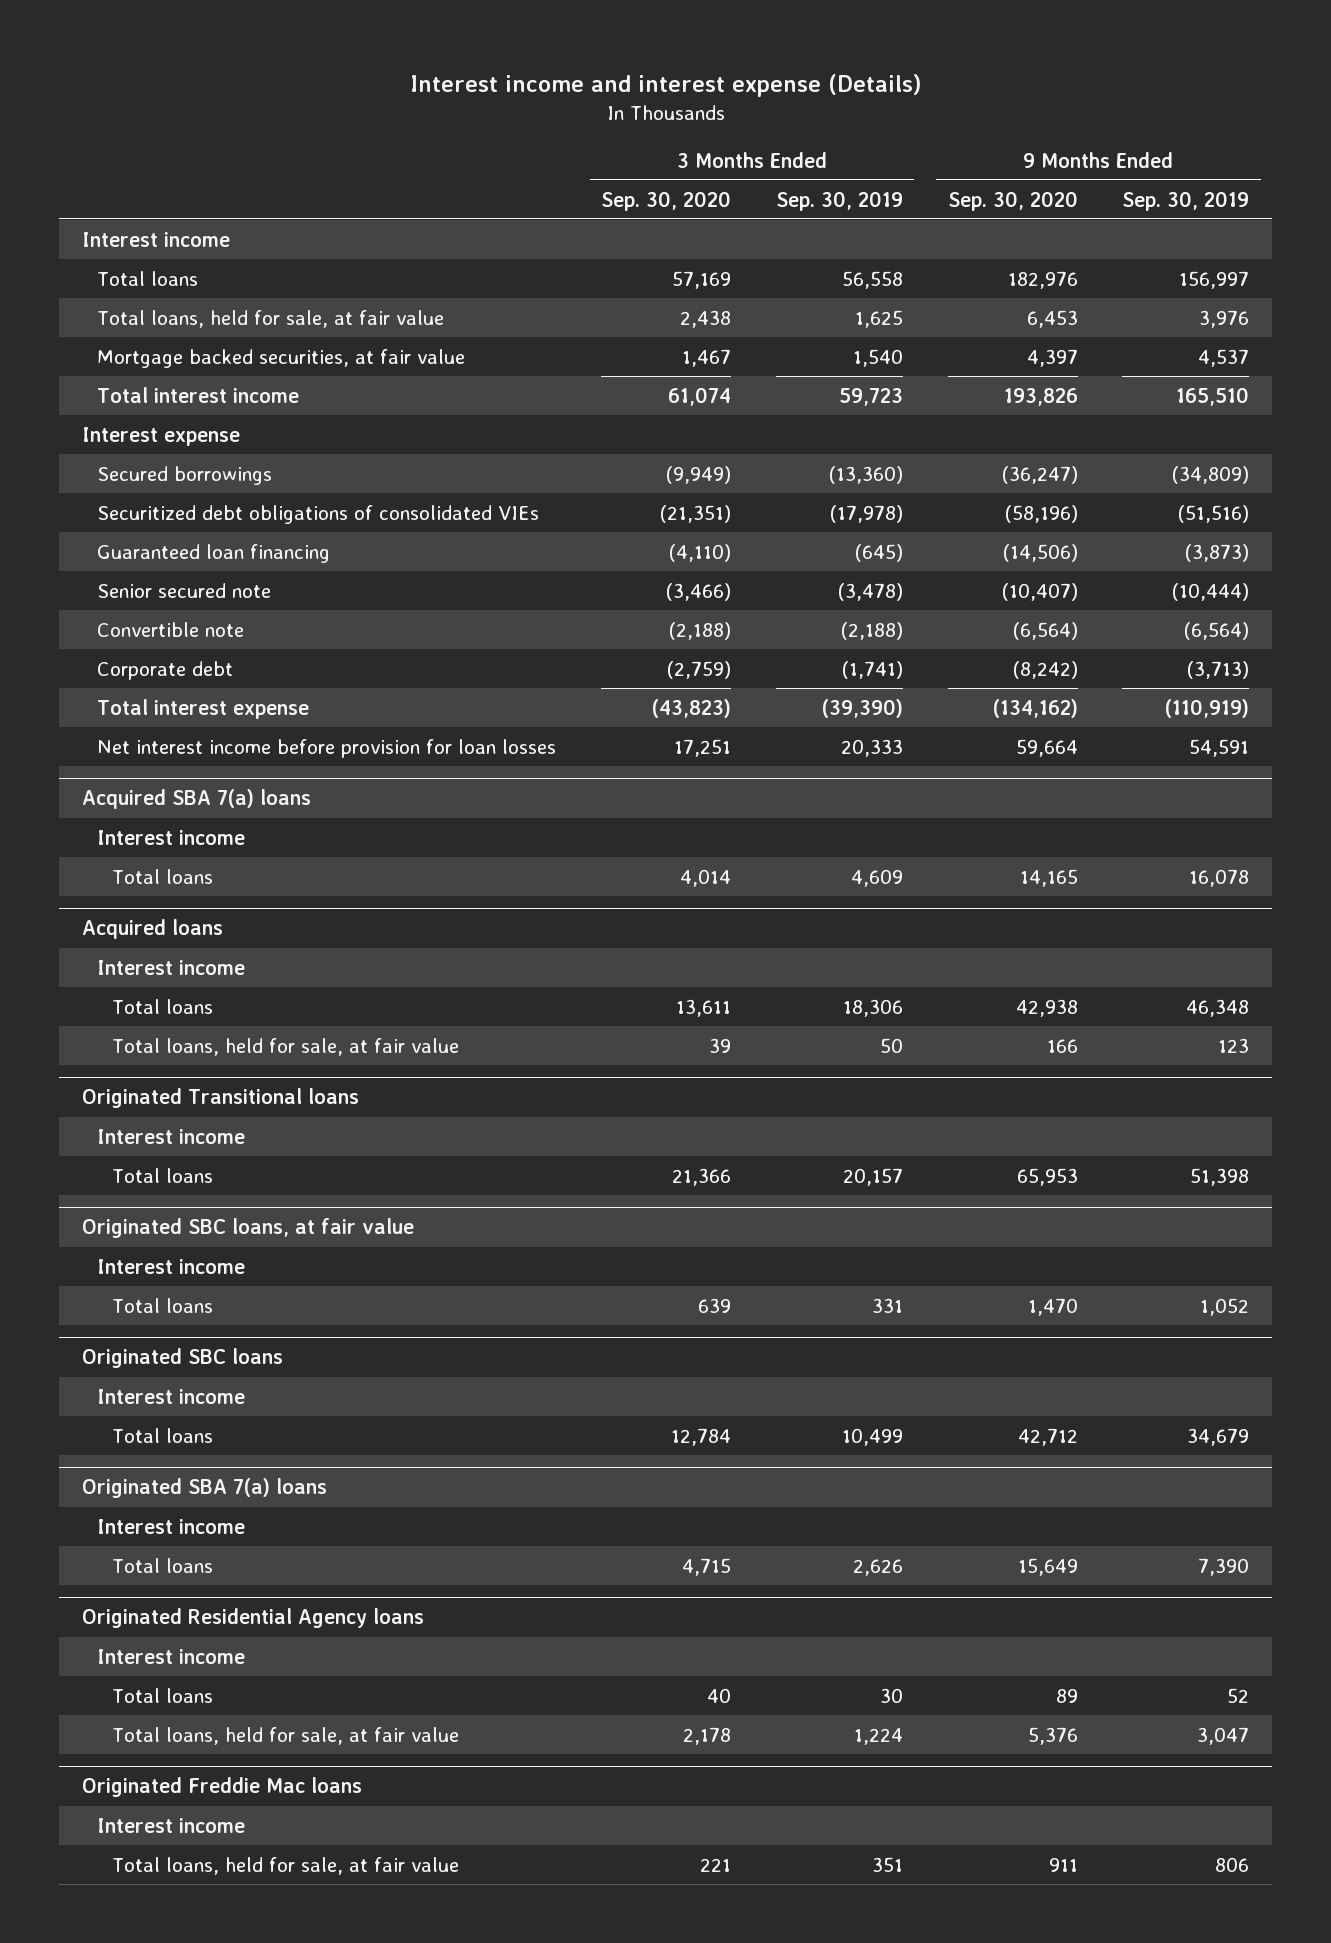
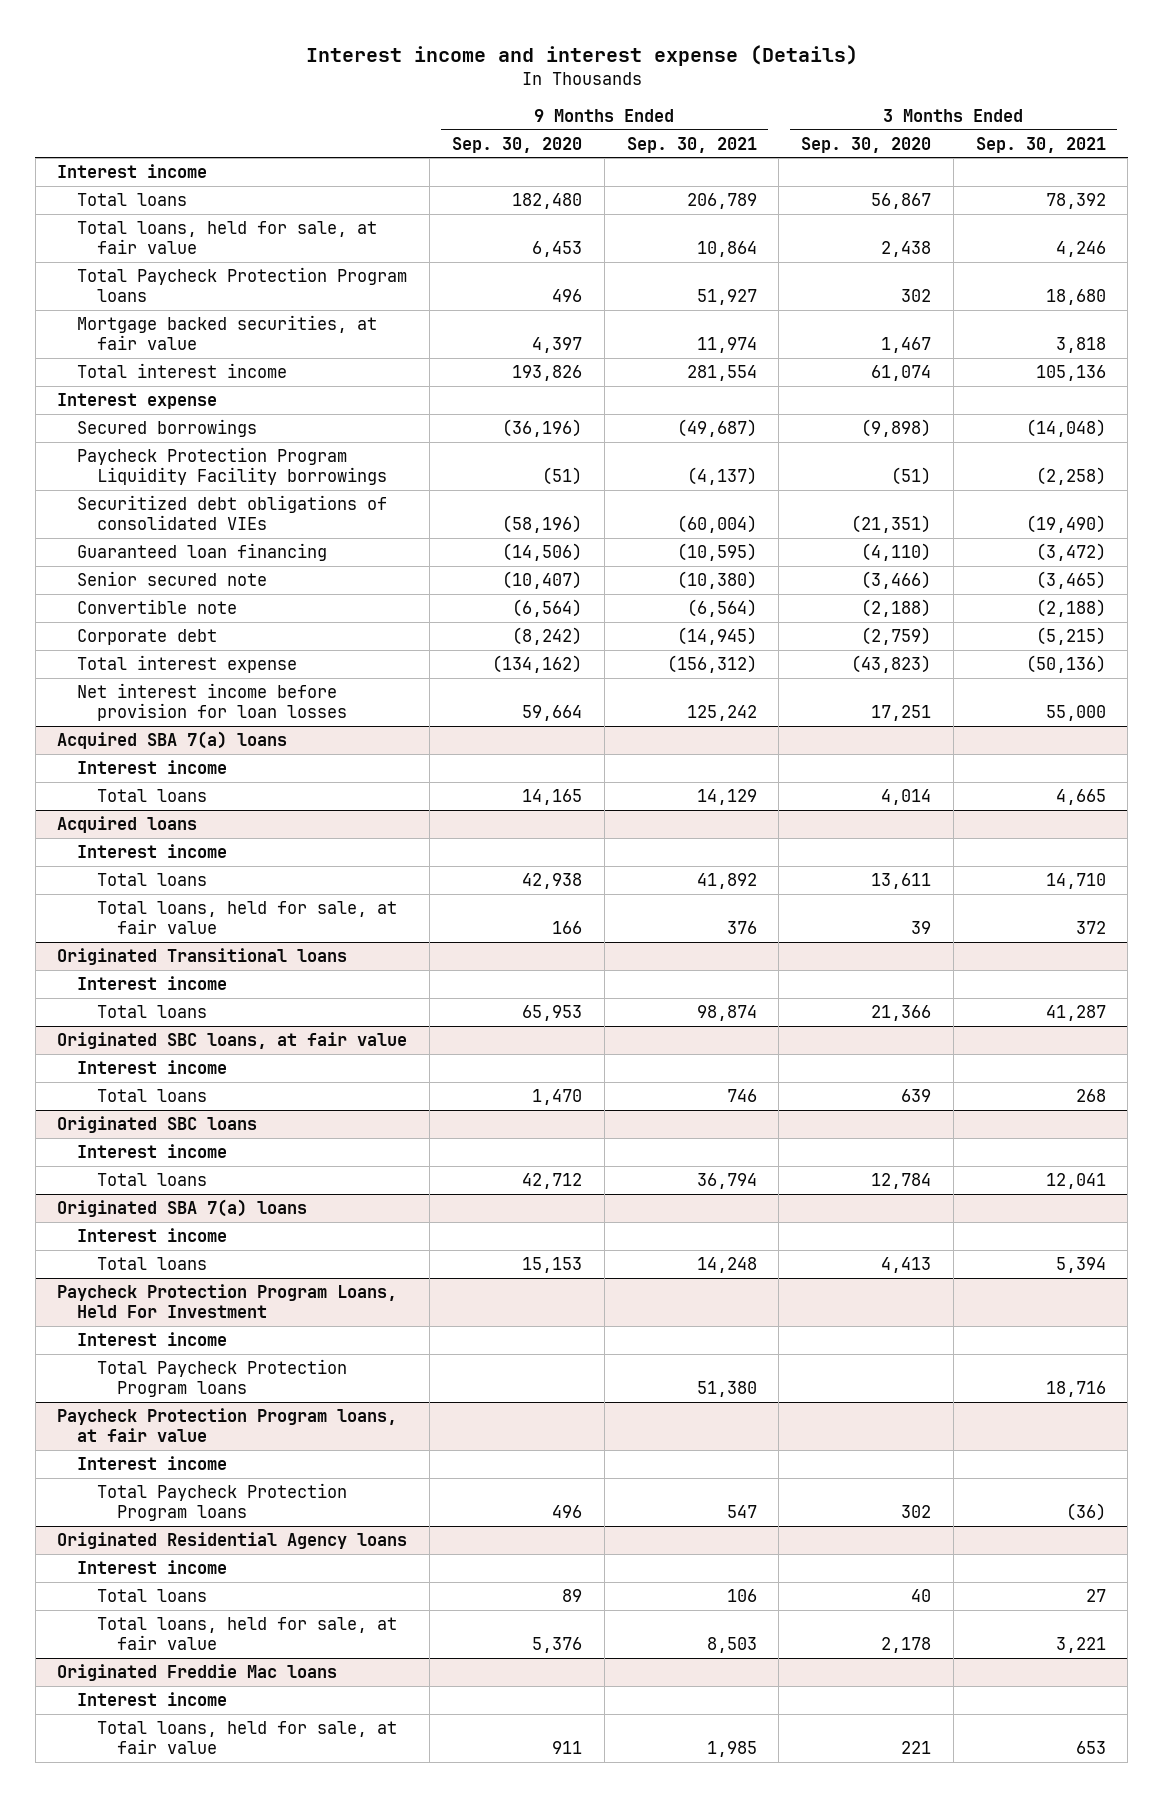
- | 3 Months Ended Sep. 30, 2020 | 3 Months Ended Sep. 30, 2019 | 9 Months Ended Sep. 30, 2020 | 9 Months Ended Sep. 30, 2019
+ | 9 Months Ended Sep. 30, 2020 | 9 Months Ended Sep. 30, 2021 | 3 Months Ended Sep. 30, 2020 | 3 Months Ended Sep. 30, 2021
- Total loans | 57,169 | 56,558 | 182,976 | 156,997
+ Total loans | 182,480 | 206,789 | 56,867 | 78,392
+ Total Paycheck Protection Program loans | 496 | 51,927 | 302 | 18,680
- Secured borrowings | (9,949) | (13,360) | (36,247) | (34,809)
+ Secured borrowings | (36,196) | (49,687) | (9,898) | (14,048)
+ Paycheck Protection Program Liquidity Facility borrowings | (51) | (4,137) | (51) | (2,258)
@ Originated SBA 7(a) loans
- Total loans | 4,715 | 2,626 | 15,649 | 7,390
+ Total loans | 15,153 | 14,248 | 4,413 | 5,394
+ Paycheck Protection Program Loans, Held For Investment
+ Interest income
+ Total Paycheck Protection Program loans | | 51,380 | | 18,716
+ Paycheck Protection Program loans, at fair value
+ Interest income
+ Total Paycheck Protection Program loans | 496 | 547 | 302 | (36)

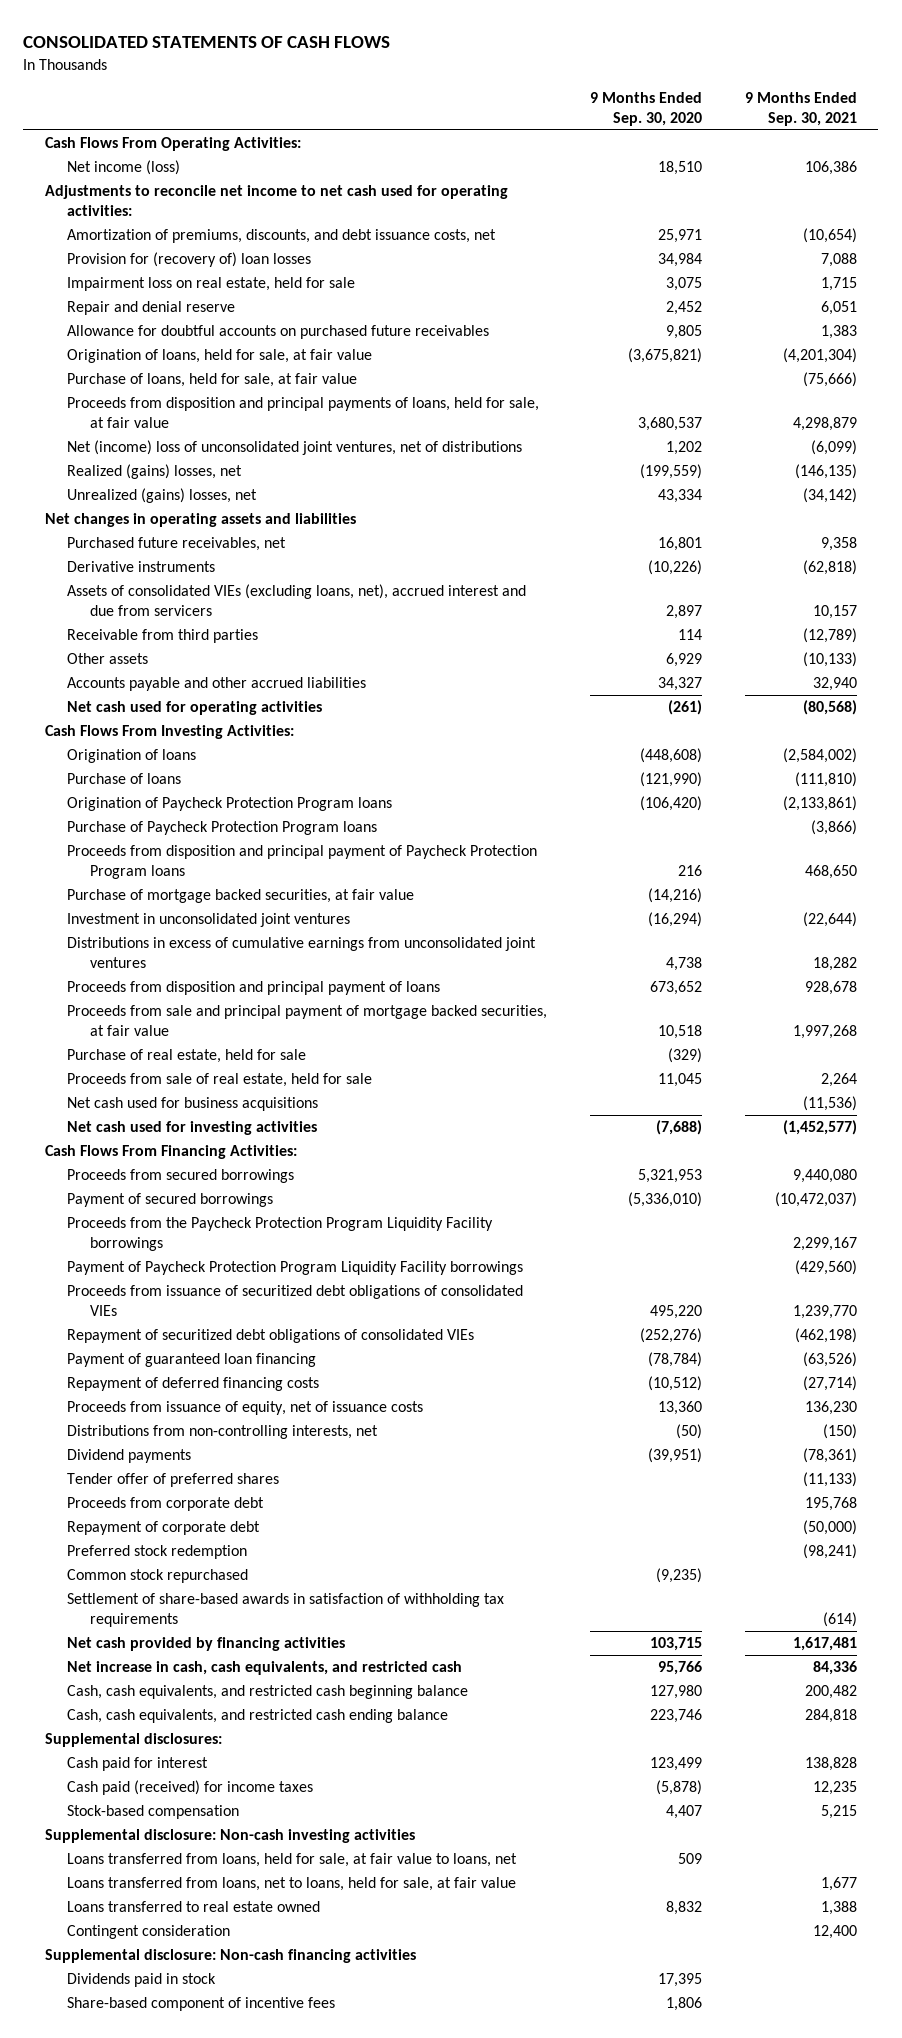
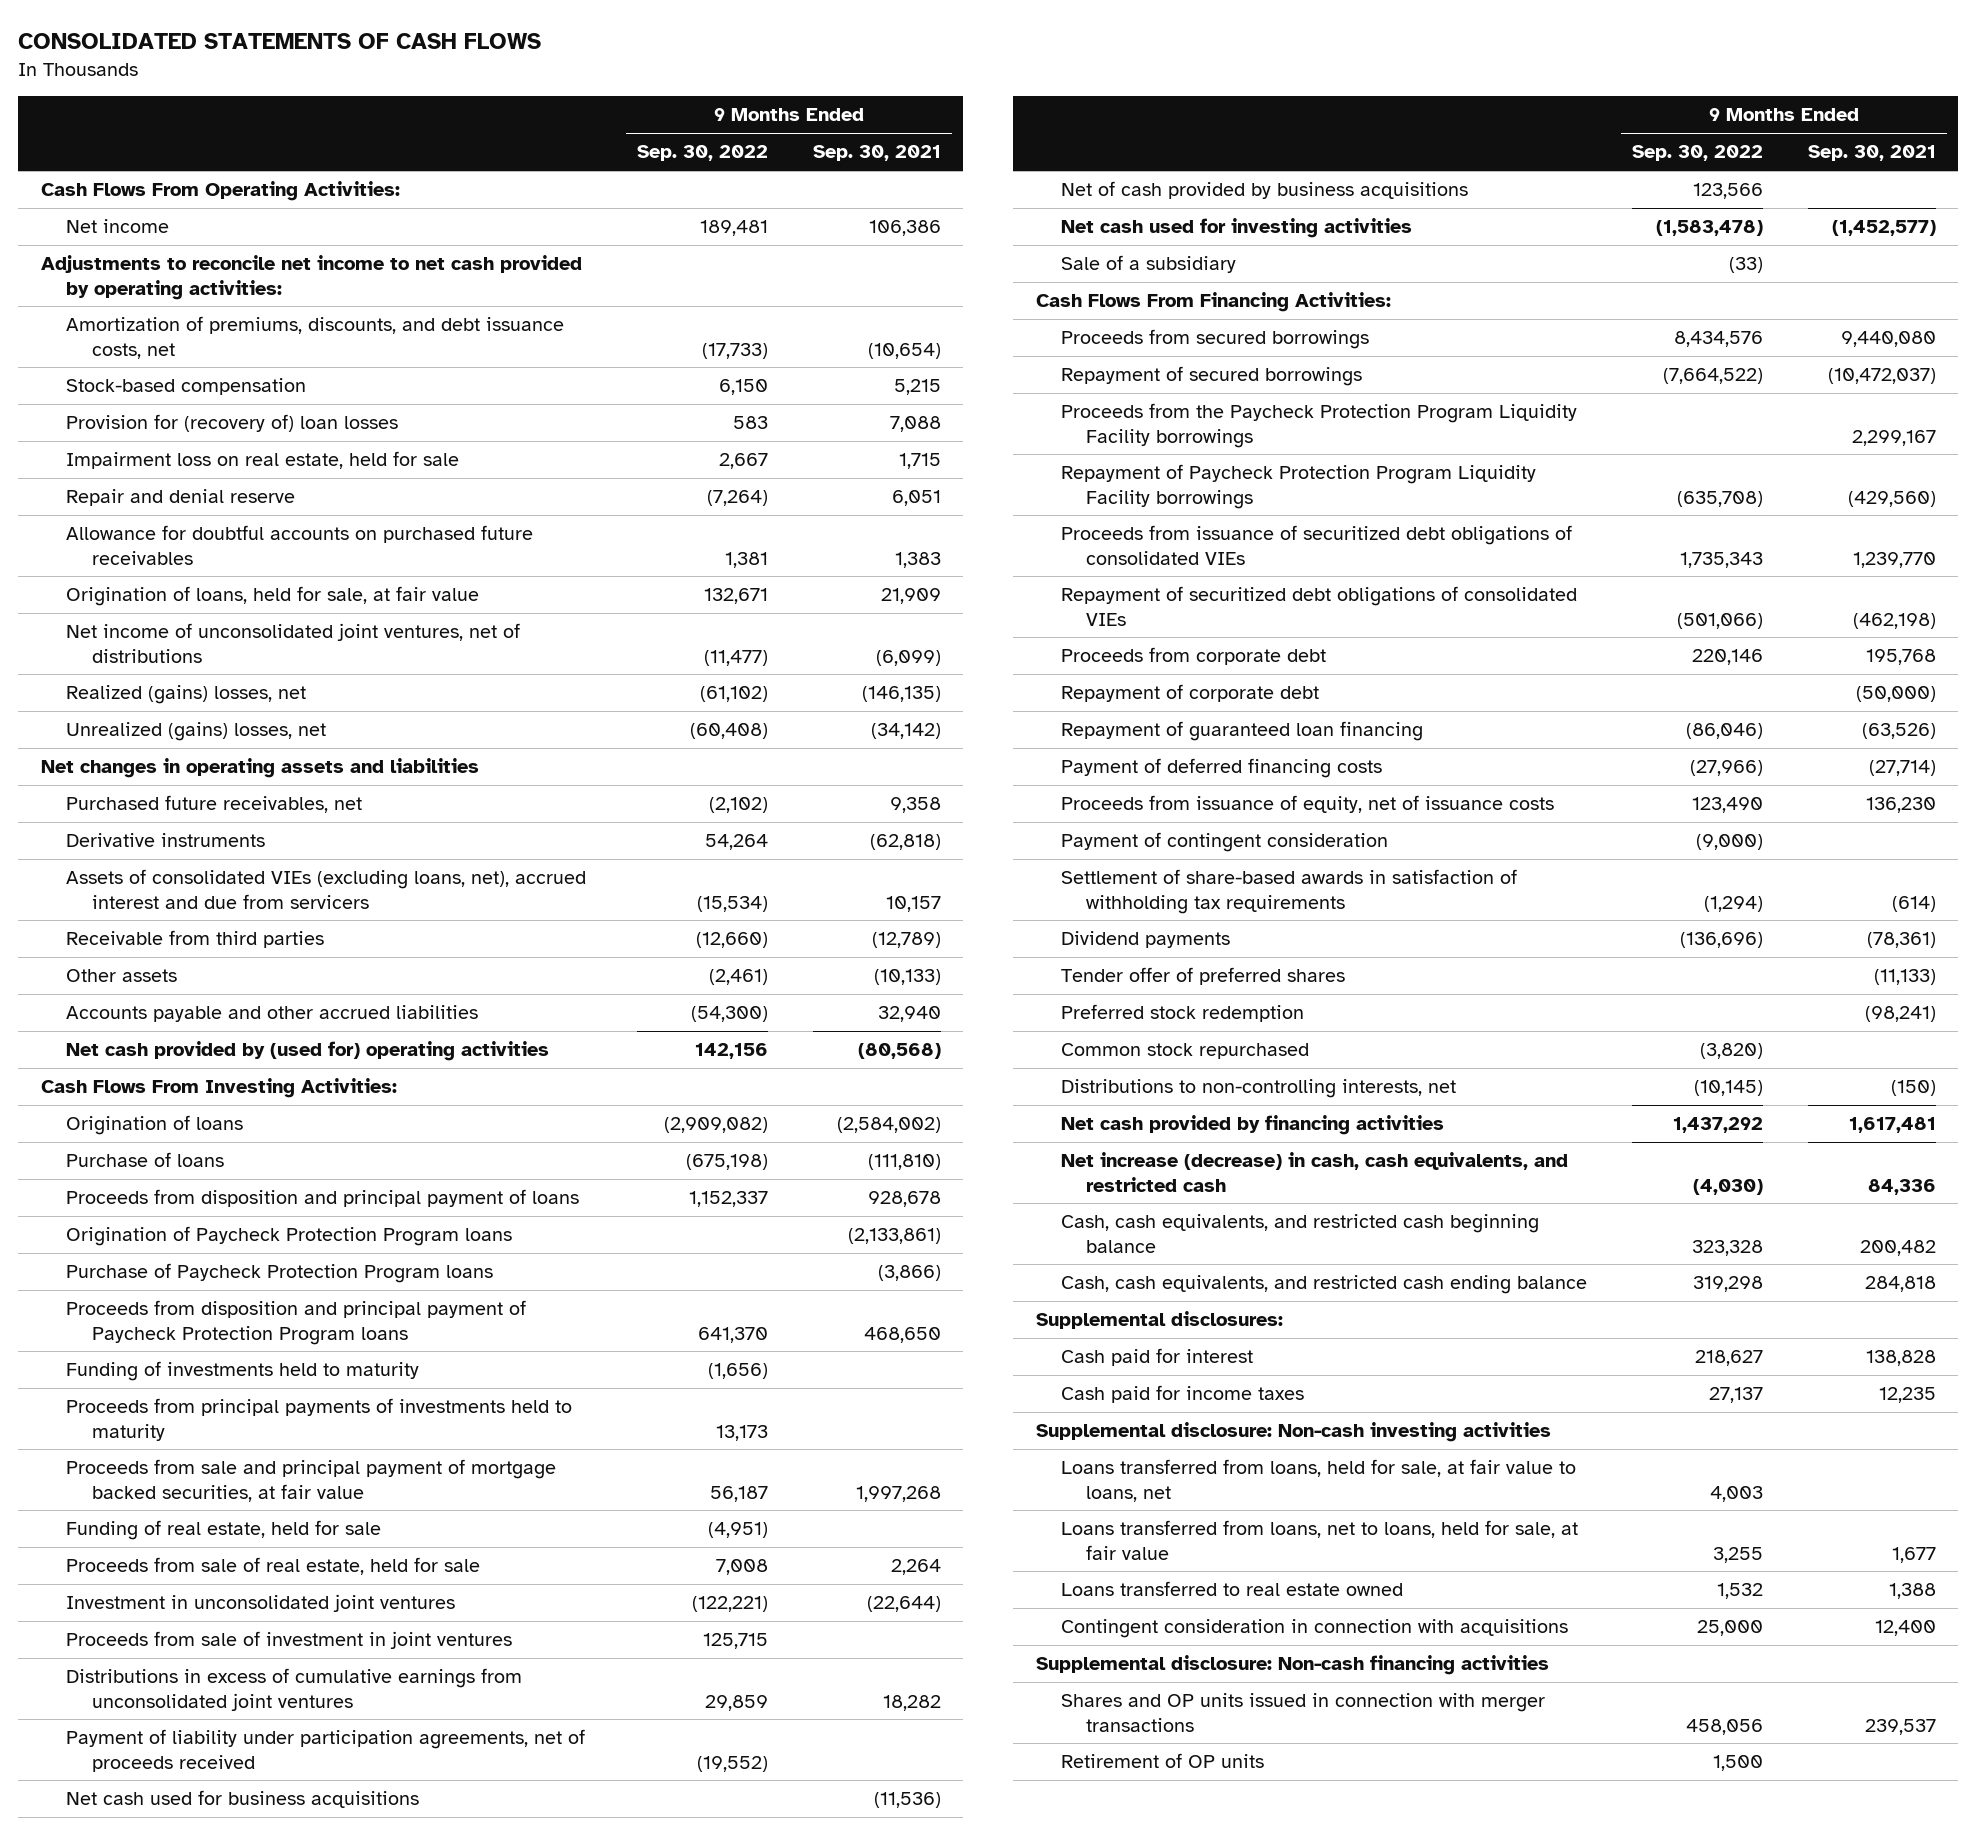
- | 9 Months Ended Sep. 30, 2020 | 9 Months Ended Sep. 30, 2021
+ | 9 Months Ended Sep. 30, 2022 | 9 Months Ended Sep. 30, 2021
- Net income (loss) | 18,510 | 106,386
- Adjustments to reconcile net income to net cash used for operating activities:
+ Net income | 189,481 | 106,386
+ Adjustments to reconcile net income to net cash provided by operating activities:
moved up: Stock-based compensation | 6,150 | 5,215
- Origination of loans, held for sale, at fair value | (3,675,821) | (4,201,304)
- Purchase of loans, held for sale, at fair value | | (75,666)
- Proceeds from disposition and principal payments of loans, held for sale, at fair value | 3,680,537 | 4,298,879
- Net (income) loss of unconsolidated joint ventures, net of distributions | 1,202 | (6,099)
+ Origination of loans, held for sale, at fair value | 132,671 | 21,909
+ Net income of unconsolidated joint ventures, net of distributions | (11,477) | (6,099)
- Net cash used for operating activities | (261) | (80,568)
+ Net cash provided by (used for) operating activities | 142,156 | (80,568)
moved up: Proceeds from disposition and principal payment of loans | 1,152,337 | 928,678
- Purchase of mortgage backed securities, at fair value | (14,216) |
+ Funding of investments held to maturity | (1,656) |
+ Proceeds from principal payments of investments held to maturity | 13,173 |
- Purchase of real estate, held for sale | (329) |
+ Funding of real estate, held for sale | (4,951) |
moved down: Investment in unconsolidated joint ventures | (122,221) | (22,644)
+ Proceeds from sale of investment in joint ventures | 125,715 |
moved down: Distributions in excess of cumulative earnings from unconsolidated joint ventures | 29,859 | 18,282
+ Payment of liability under participation agreements, net of proceeds received | (19,552) |
+ Net of cash provided by business acquisitions | 123,566 |
+ Sale of a subsidiary | (33) |
- Payment of secured borrowings | (5,336,010) | (10,472,037)
+ Repayment of secured borrowings | (7,664,522) | (10,472,037)
- Payment of Paycheck Protection Program Liquidity Facility borrowings | | (429,560)
+ Repayment of Paycheck Protection Program Liquidity Facility borrowings | (635,708) | (429,560)
- Payment of guaranteed loan financing | (78,784) | (63,526)
- Repayment of deferred financing costs | (10,512) | (27,714)
moved up: Proceeds from corporate debt | 220,146 | 195,768
moved up: Repayment of corporate debt | | (50,000)
+ Repayment of guaranteed loan financing | (86,046) | (63,526)
+ Payment of deferred financing costs | (27,966) | (27,714)
- Distributions from non-controlling interests, net | (50) | (150)
+ Payment of contingent consideration | (9,000) |
moved up: Settlement of share-based awards in satisfaction of withholding tax requirements | (1,294) | (614)
+ Distributions to non-controlling interests, net | (10,145) | (150)
- Net increase in cash, cash equivalents, and restricted cash | 95,766 | 84,336
+ Net increase (decrease) in cash, cash equivalents, and restricted cash | (4,030) | 84,336
- Cash paid (received) for income taxes | (5,878) | 12,235
+ Cash paid for income taxes | 27,137 | 12,235
- Contingent consideration | | 12,400
+ Contingent consideration in connection with acquisitions | 25,000 | 12,400
- Dividends paid in stock | 17,395 |
- Share-based component of incentive fees | 1,806 |
+ Shares and OP units issued in connection with merger transactions | 458,056 | 239,537
+ Retirement of OP units | 1,500 |

